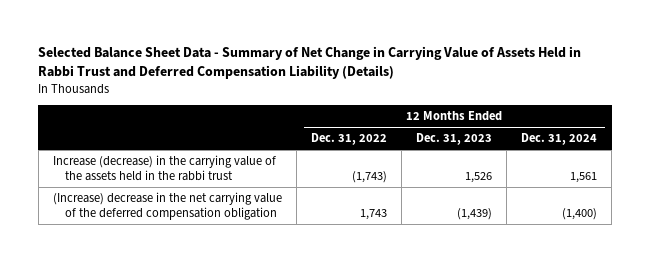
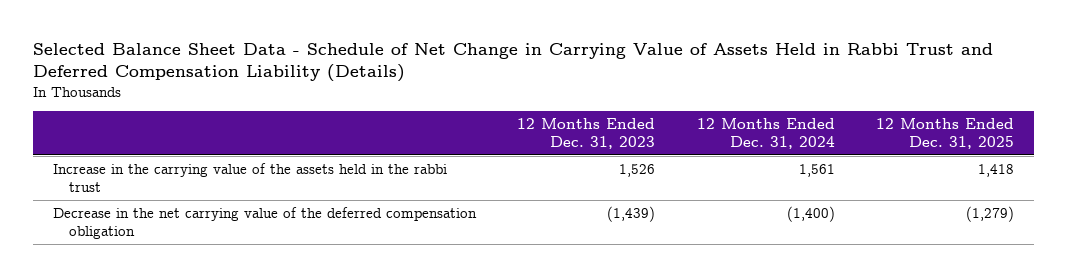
- Selected Balance Sheet Data - Summary of Net Change in Carrying Value of Assets Held in Rabbi Trust and Deferred Compensation Liability (Details)
+ Selected Balance Sheet Data - Schedule of Net Change in Carrying Value of Assets Held in Rabbi Trust and Deferred Compensation Liability (Details)
- | 12 Months Ended Dec. 31, 2022 | 12 Months Ended Dec. 31, 2023 | 12 Months Ended Dec. 31, 2024
+ | 12 Months Ended Dec. 31, 2023 | 12 Months Ended Dec. 31, 2024 | 12 Months Ended Dec. 31, 2025
- Increase (decrease) in the carrying value of the assets held in the rabbi trust | (1,743) | 1,526 | 1,561
- (Increase) decrease in the net carrying value of the deferred compensation obligation | 1,743 | (1,439) | (1,400)
+ Increase in the carrying value of the assets held in the rabbi trust | 1,526 | 1,561 | 1,418
+ Decrease in the net carrying value of the deferred compensation obligation | (1,439) | (1,400) | (1,279)

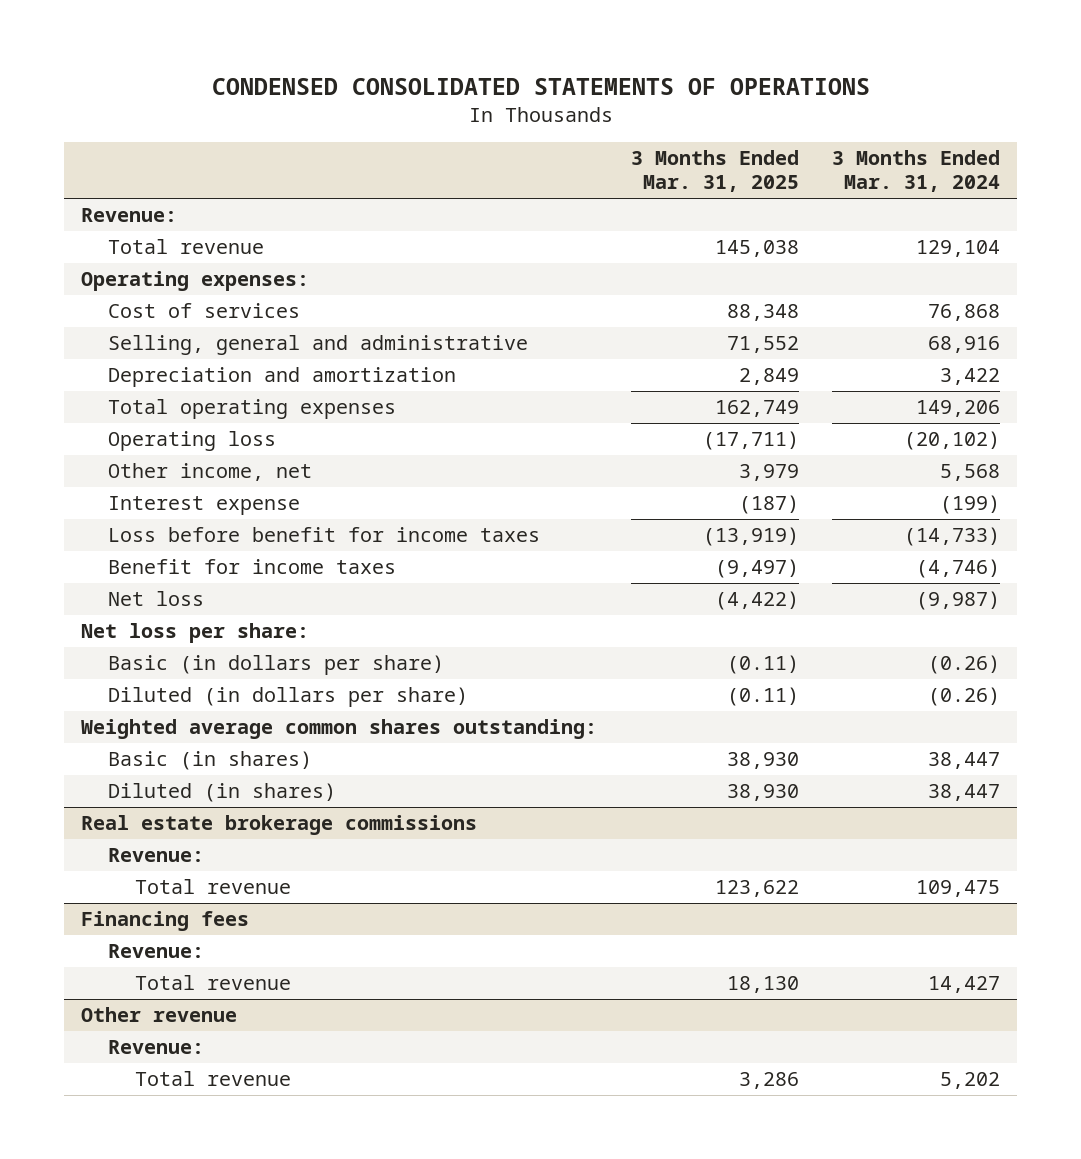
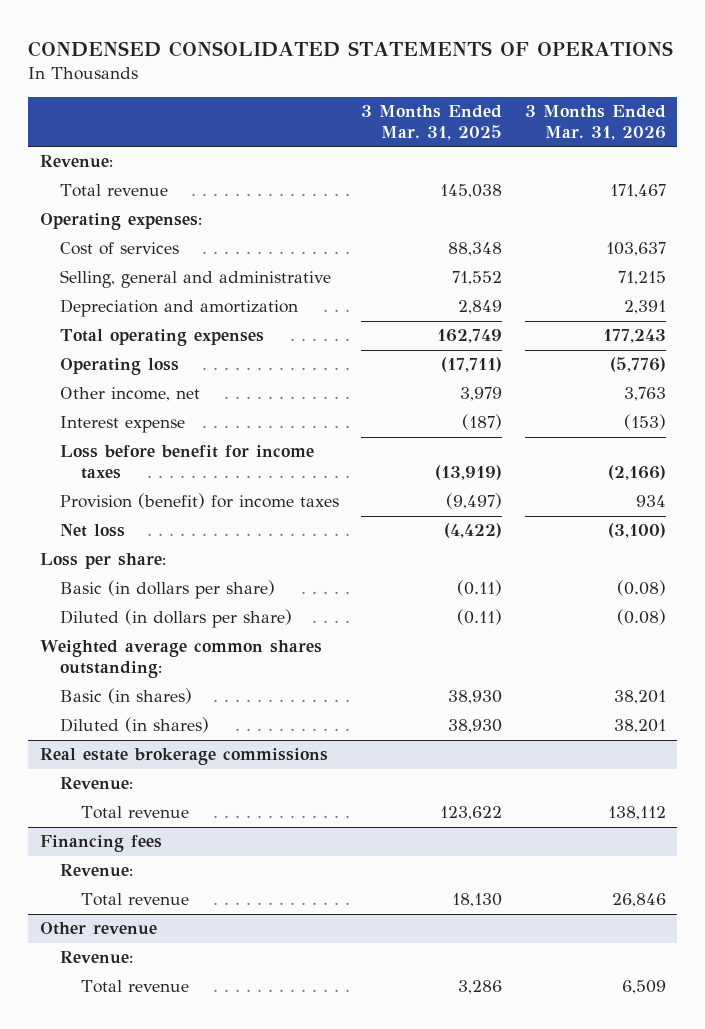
- | 3 Months Ended Mar. 31, 2025 | 3 Months Ended Mar. 31, 2024
+ | 3 Months Ended Mar. 31, 2025 | 3 Months Ended Mar. 31, 2026
- Benefit for income taxes | (9,497) | (4,746)
+ Provision (benefit) for income taxes | (9,497) | 934
- Net loss per share:
+ Loss per share:

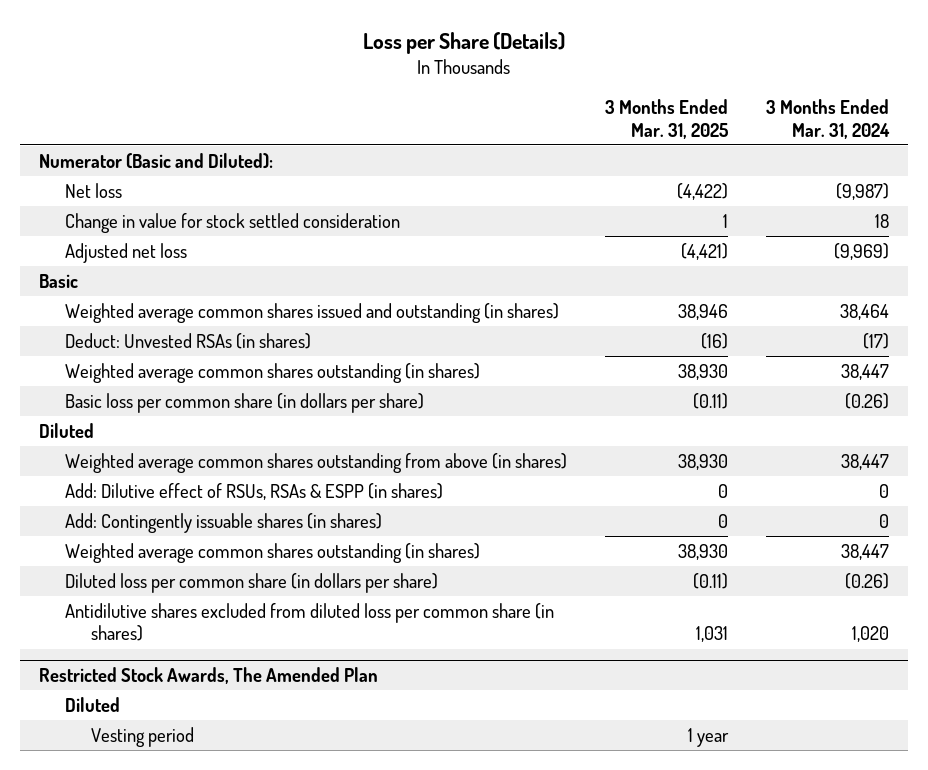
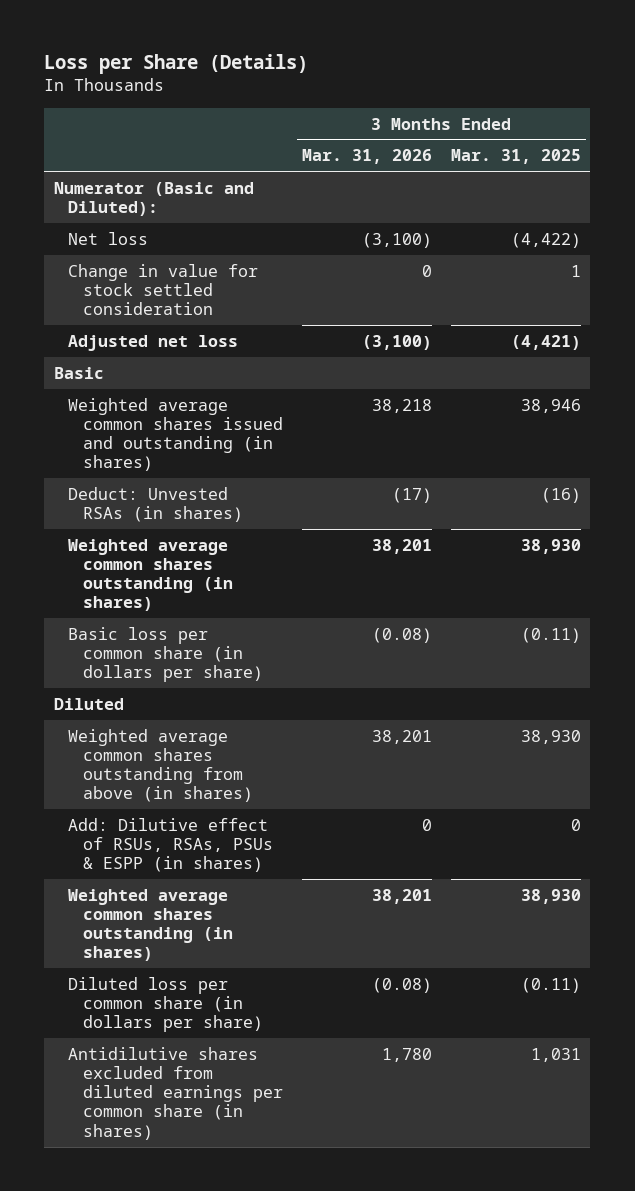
- | 3 Months Ended Mar. 31, 2025 | 3 Months Ended Mar. 31, 2024
+ | 3 Months Ended Mar. 31, 2026 | 3 Months Ended Mar. 31, 2025
- Add: Dilutive effect of RSUs, RSAs & ESPP (in shares) | 0 | 0
- Add: Contingently issuable shares (in shares) | 0 | 0
+ Add: Dilutive effect of RSUs, RSAs, PSUs & ESPP (in shares) | 0 | 0
- Antidilutive shares excluded from diluted loss per common share (in shares) | 1,031 | 1,020
- Restricted Stock Awards, The Amended Plan
- Diluted
- Vesting period | 1 year |
+ Antidilutive shares excluded from diluted earnings per common share (in shares) | 1,780 | 1,031

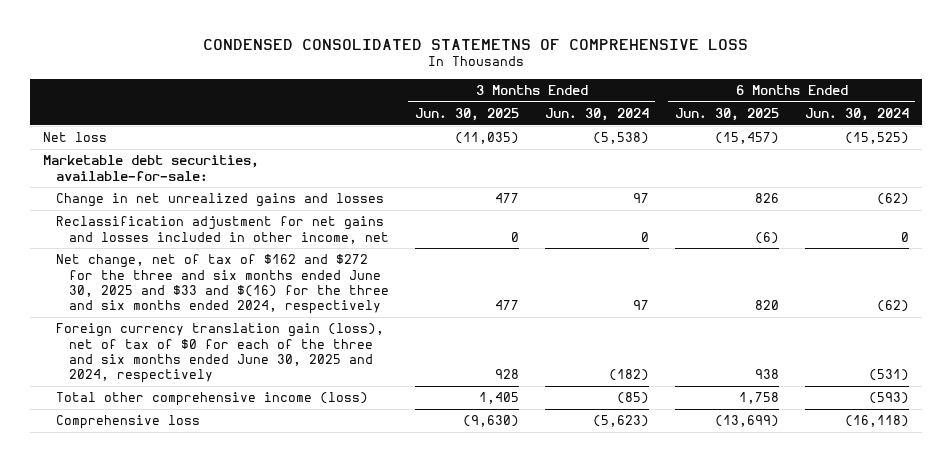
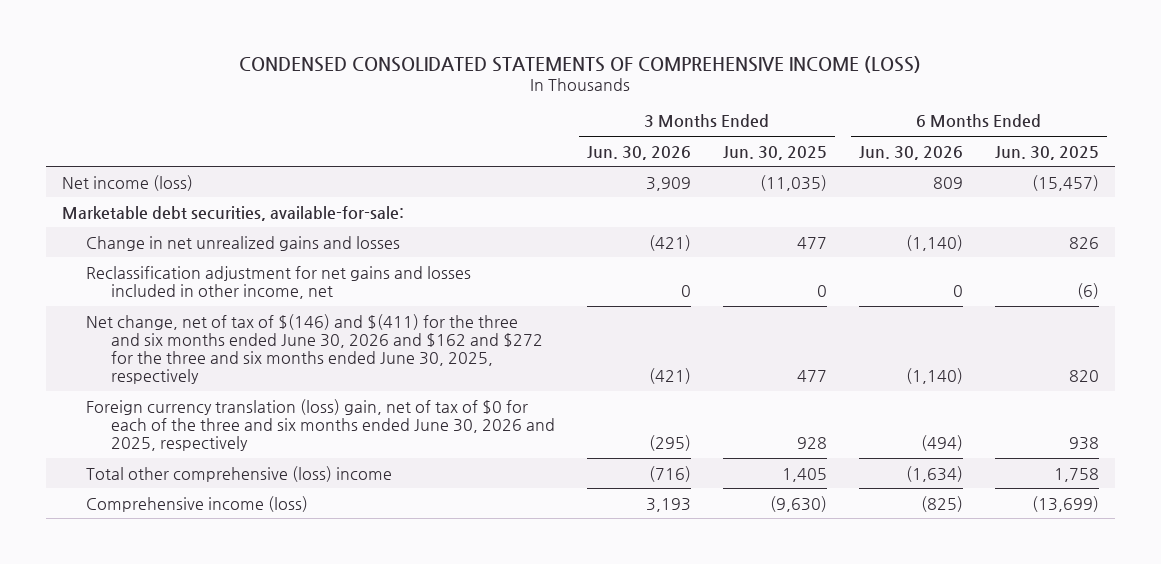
- CONDENSED CONSOLIDATED STATEMETNS OF COMPREHENSIVE LOSS
+ CONDENSED CONSOLIDATED STATEMENTS OF COMPREHENSIVE INCOME (LOSS)
- | 3 Months Ended Jun. 30, 2025 | 3 Months Ended Jun. 30, 2024 | 6 Months Ended Jun. 30, 2025 | 6 Months Ended Jun. 30, 2024
+ | 3 Months Ended Jun. 30, 2026 | 3 Months Ended Jun. 30, 2025 | 6 Months Ended Jun. 30, 2026 | 6 Months Ended Jun. 30, 2025
- Net loss | (11,035) | (5,538) | (15,457) | (15,525)
+ Net income (loss) | 3,909 | (11,035) | 809 | (15,457)
- Net change, net of tax of $162 and $272 for the three and six months ended June 30, 2025 and $33 and $(16) for the three and six months ended 2024, respectively | 477 | 97 | 820 | (62)
- Foreign currency translation gain (loss), net of tax of $0 for each of the three and six months ended June 30, 2025 and 2024, respectively | 928 | (182) | 938 | (531)
- Total other comprehensive income (loss) | 1,405 | (85) | 1,758 | (593)
- Comprehensive loss | (9,630) | (5,623) | (13,699) | (16,118)
+ Net change, net of tax of $(146) and $(411) for the three and six months ended June 30, 2026 and $162 and $272 for the three and six months ended June 30, 2025, respectively | (421) | 477 | (1,140) | 820
+ Foreign currency translation (loss) gain, net of tax of $0 for each of the three and six months ended June 30, 2026 and 2025, respectively | (295) | 928 | (494) | 938
+ Total other comprehensive (loss) income | (716) | 1,405 | (1,634) | 1,758
+ Comprehensive income (loss) | 3,193 | (9,630) | (825) | (13,699)

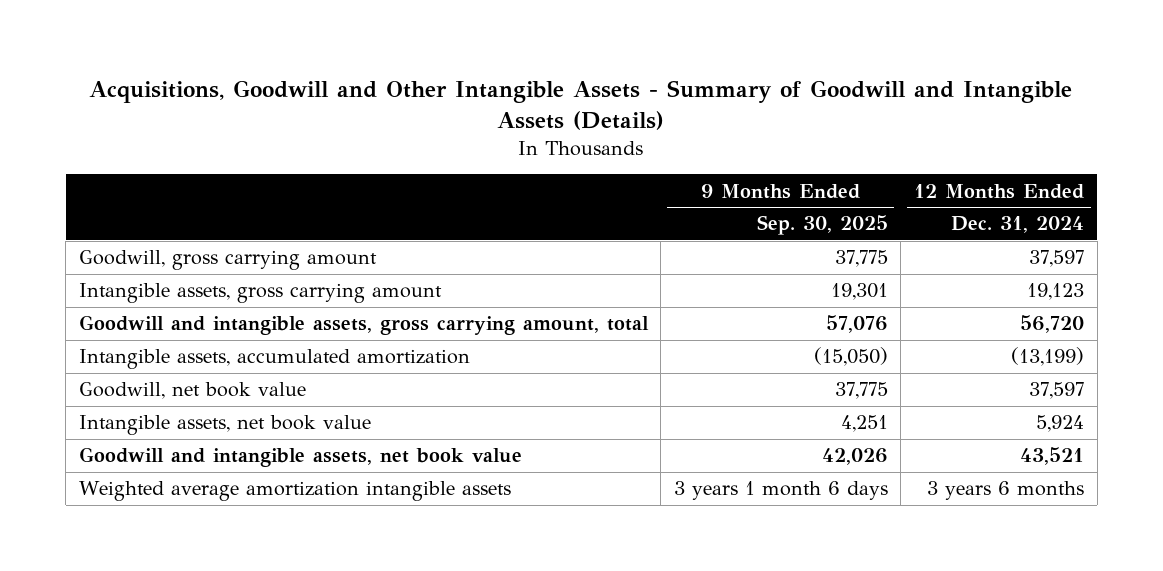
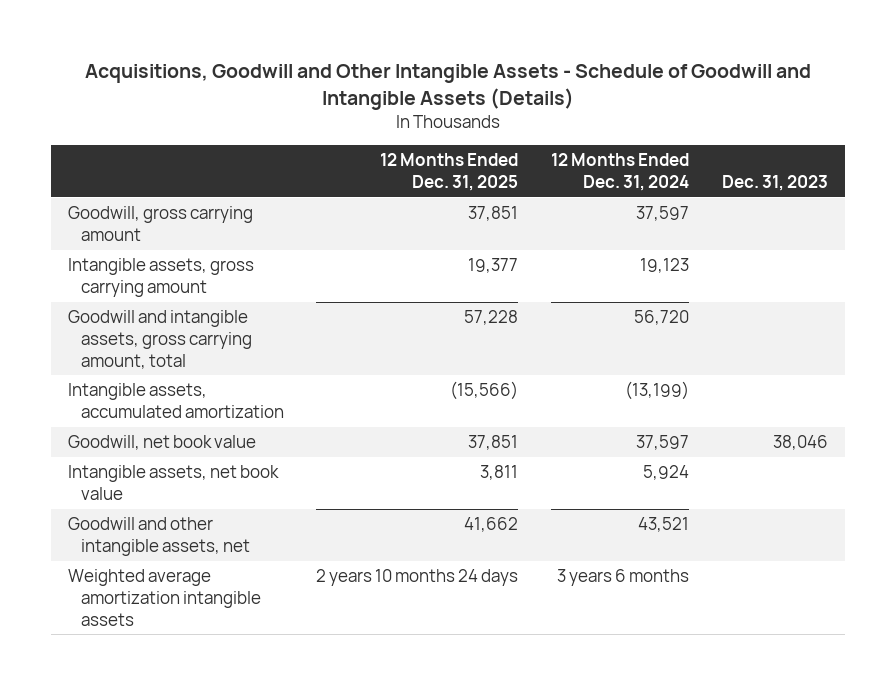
- Acquisitions, Goodwill and Other Intangible Assets - Summary of Goodwill and Intangible Assets (Details)
+ Acquisitions, Goodwill and Other Intangible Assets - Schedule of Goodwill and Intangible Assets (Details)
- | 9 Months Ended Sep. 30, 2025 | 12 Months Ended Dec. 31, 2024
+ | 12 Months Ended Dec. 31, 2025 | 12 Months Ended Dec. 31, 2024 | Dec. 31, 2023
- Goodwill and intangible assets, net book value | 42,026 | 43,521
+ Goodwill and other intangible assets, net | 41,662 | 43,521 |

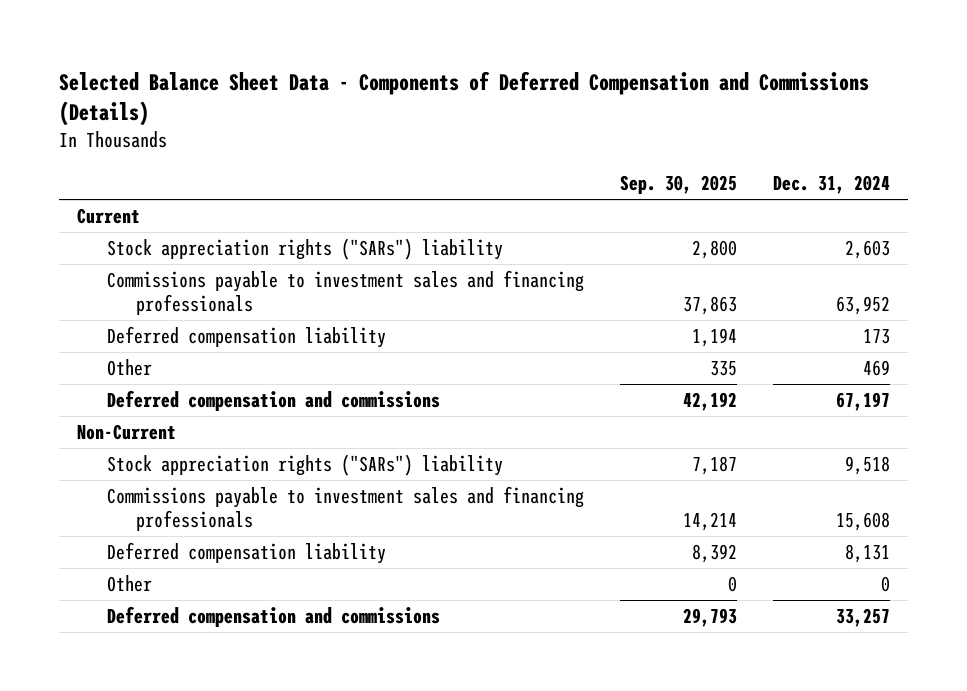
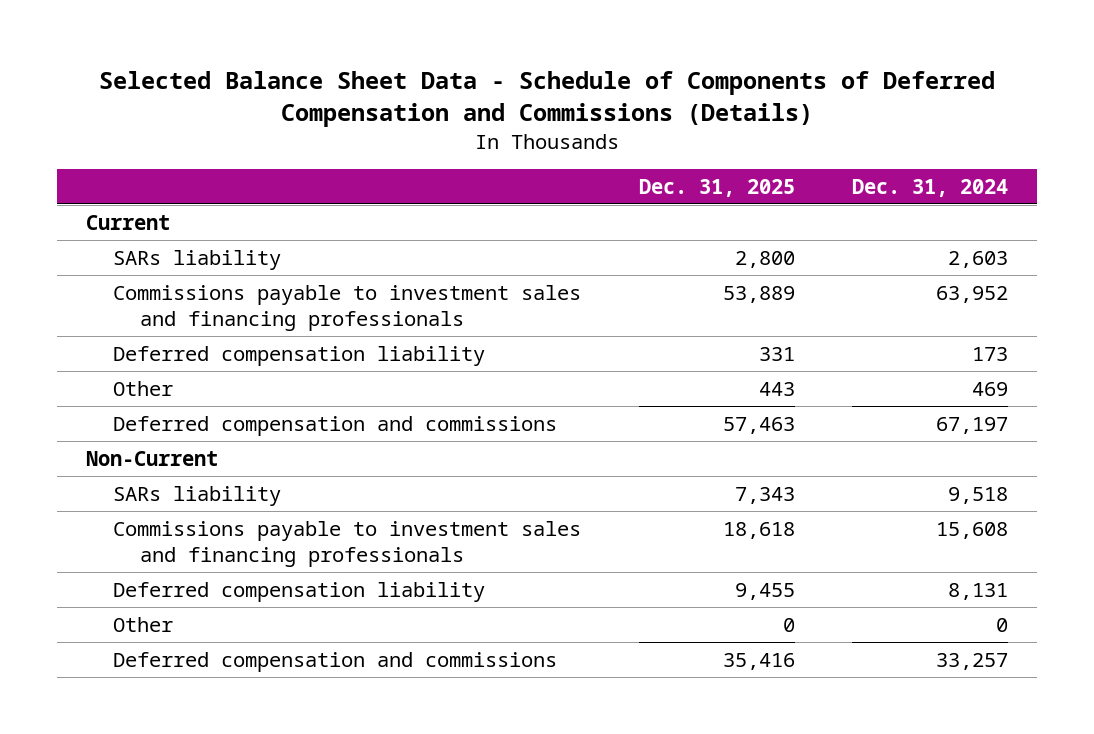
- Selected Balance Sheet Data - Components of Deferred Compensation and Commissions (Details)
+ Selected Balance Sheet Data - Schedule of Components of Deferred Compensation and Commissions (Details)
- | Sep. 30, 2025 | Dec. 31, 2024
+ | Dec. 31, 2025 | Dec. 31, 2024
- Stock appreciation rights ("SARs") liability | 2,800 | 2,603
+ SARs liability | 2,800 | 2,603
- Stock appreciation rights ("SARs") liability | 7,187 | 9,518
+ SARs liability | 7,343 | 9,518

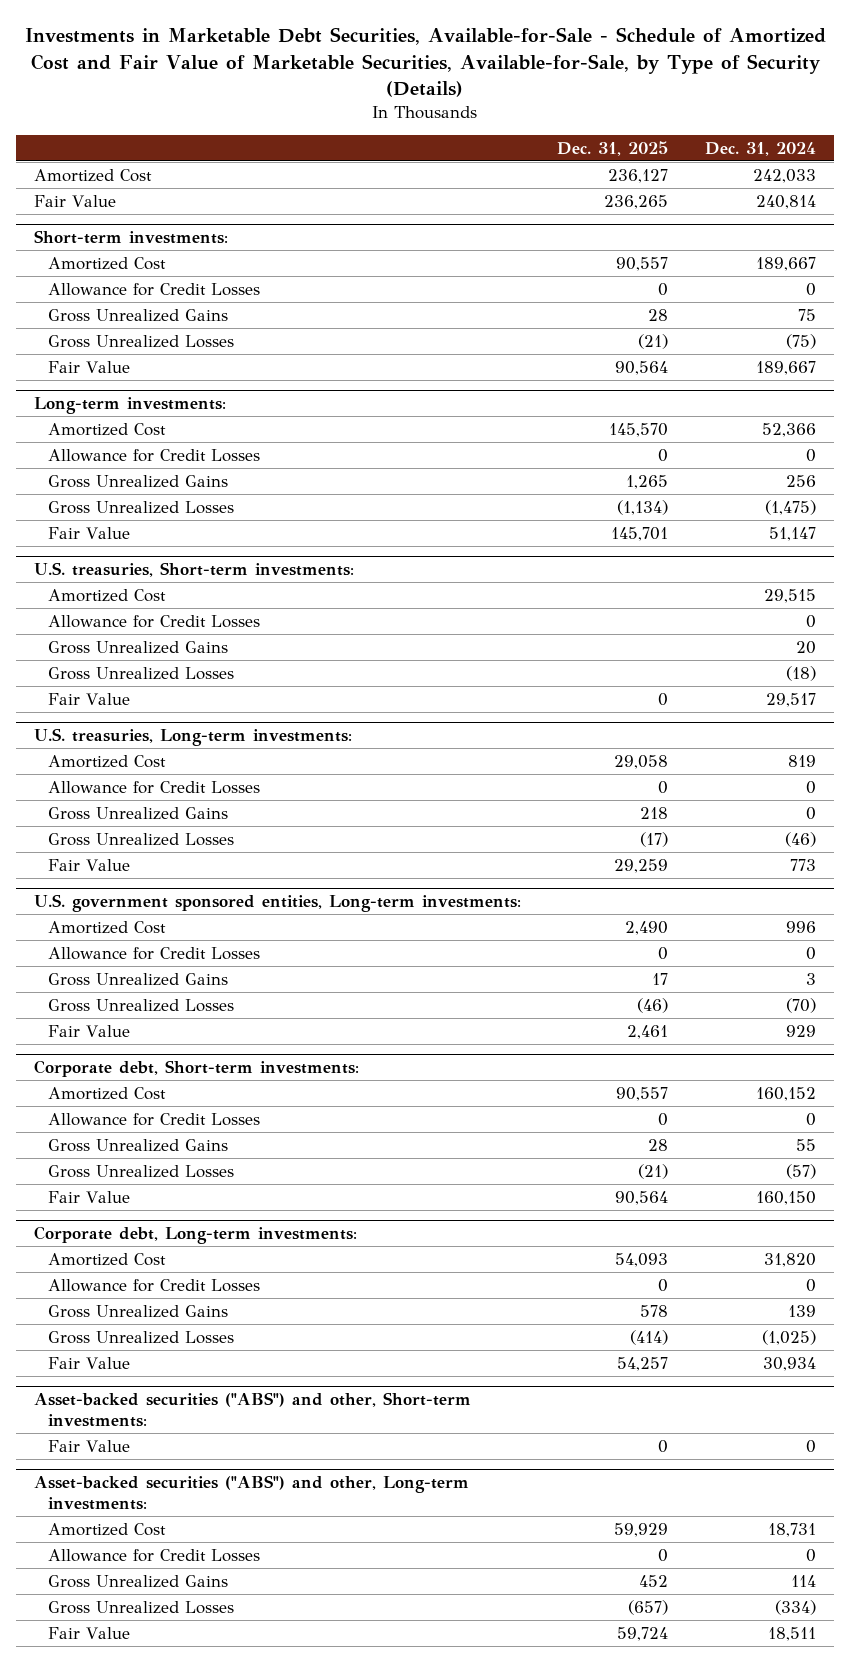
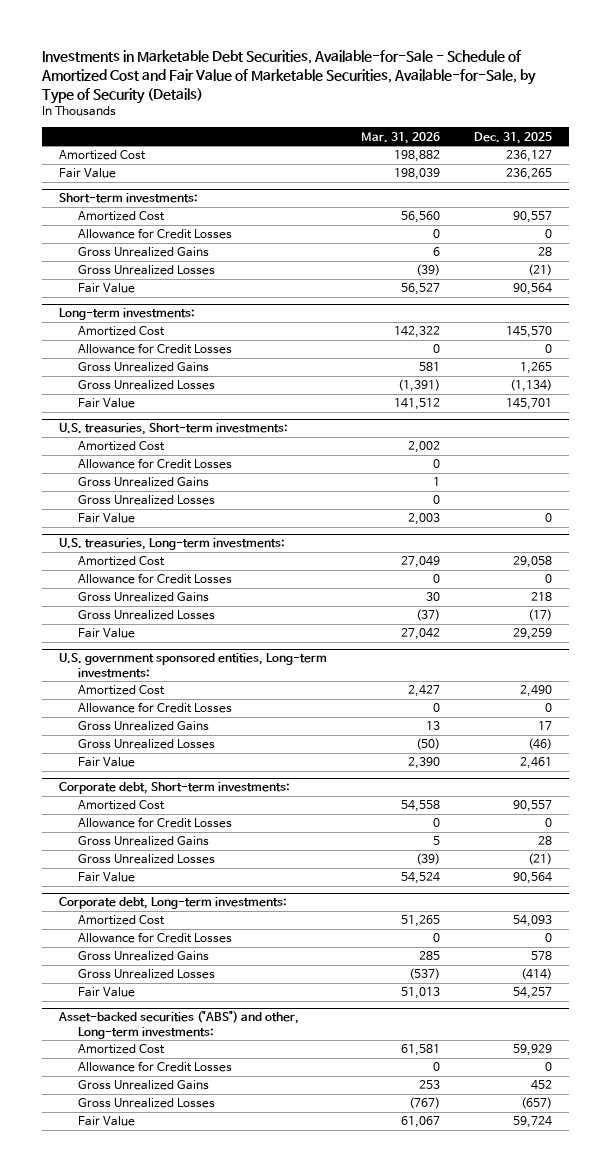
- | Dec. 31, 2025 | Dec. 31, 2024
+ | Mar. 31, 2026 | Dec. 31, 2025
- Asset-backed securities ("ABS") and other, Short-term investments:
- Fair Value | 0 | 0

